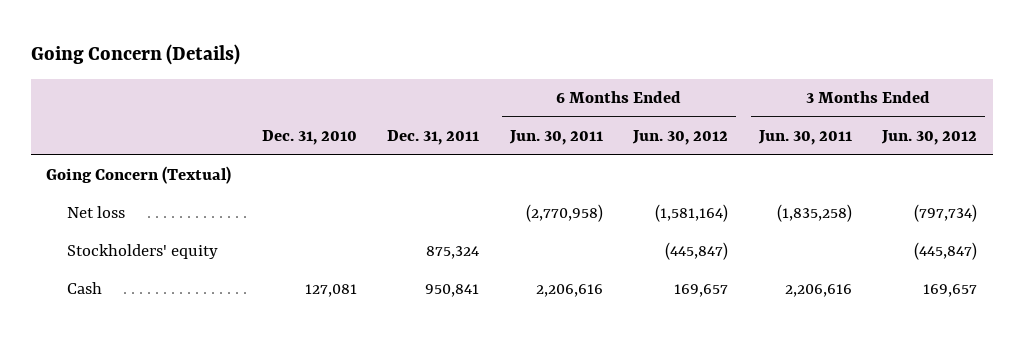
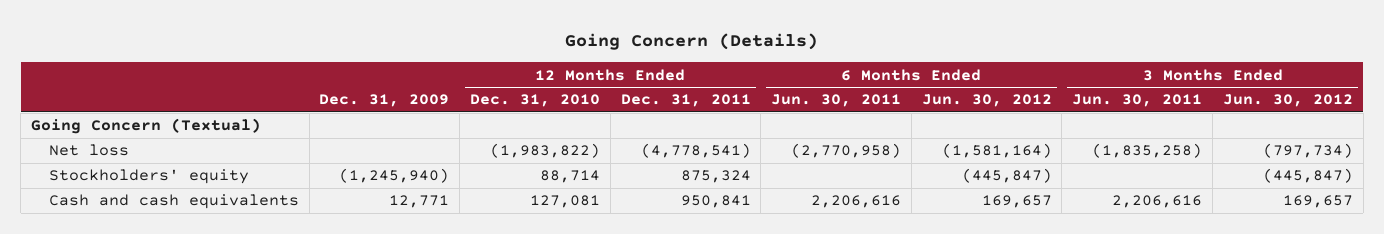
- | Dec. 31, 2010 | Dec. 31, 2011 | 6 Months Ended Jun. 30, 2011 | 6 Months Ended Jun. 30, 2012 | 3 Months Ended Jun. 30, 2011 | 3 Months Ended Jun. 30, 2012
+ | Dec. 31, 2009 | 12 Months Ended Dec. 31, 2010 | 12 Months Ended Dec. 31, 2011 | 6 Months Ended Jun. 30, 2011 | 6 Months Ended Jun. 30, 2012 | 3 Months Ended Jun. 30, 2011 | 3 Months Ended Jun. 30, 2012
- Cash | 127,081 | 950,841 | 2,206,616 | 169,657 | 2,206,616 | 169,657
+ Cash and cash equivalents | 12,771 | 127,081 | 950,841 | 2,206,616 | 169,657 | 2,206,616 | 169,657

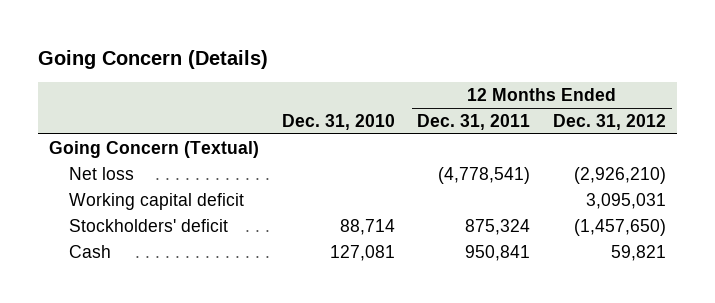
- | Dec. 31, 2009 | 12 Months Ended Dec. 31, 2010 | 12 Months Ended Dec. 31, 2011 | 6 Months Ended Jun. 30, 2011 | 6 Months Ended Jun. 30, 2012 | 3 Months Ended Jun. 30, 2011 | 3 Months Ended Jun. 30, 2012
+ | Dec. 31, 2010 | 12 Months Ended Dec. 31, 2011 | 12 Months Ended Dec. 31, 2012
- Stockholders' equity | (1,245,940) | 88,714 | 875,324 | | (445,847) | | (445,847)
- Cash and cash equivalents | 12,771 | 127,081 | 950,841 | 2,206,616 | 169,657 | 2,206,616 | 169,657
+ Working capital deficit | | | 3,095,031
+ Stockholders' deficit | 88,714 | 875,324 | (1,457,650)
+ Cash | 127,081 | 950,841 | 59,821

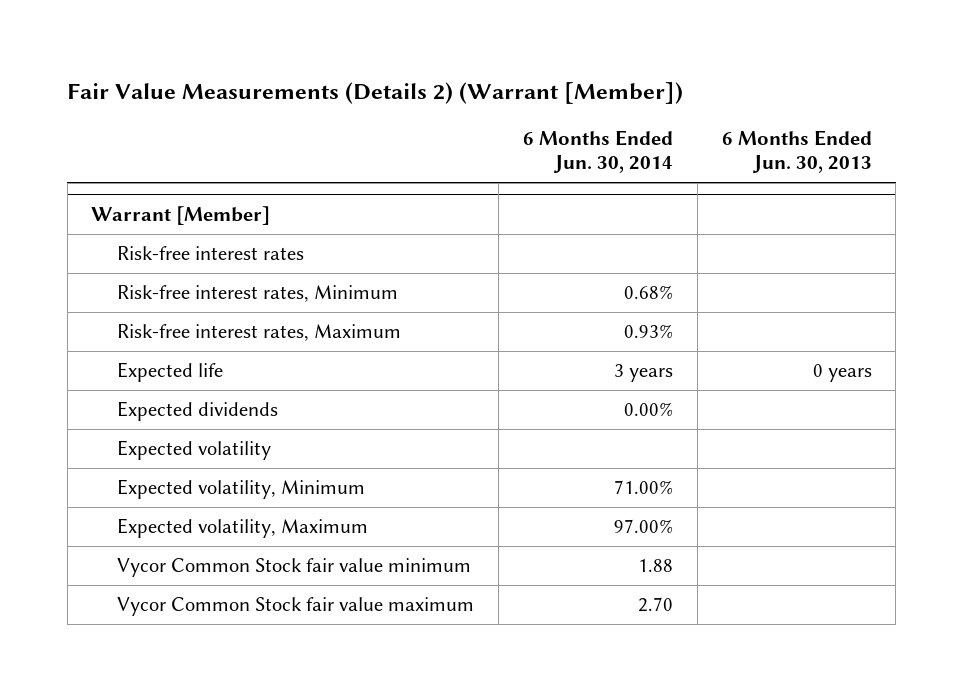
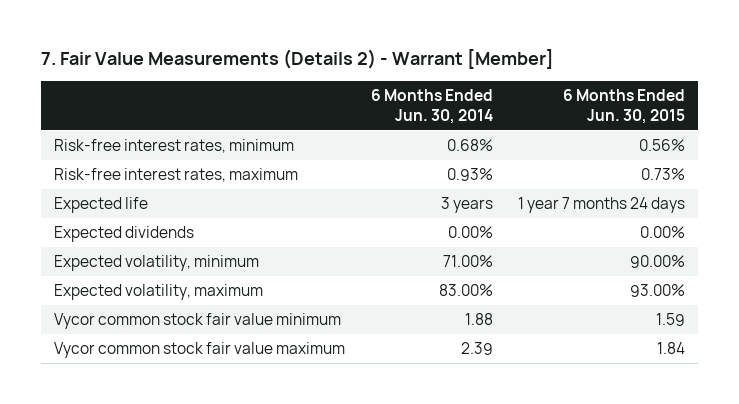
- Fair Value Measurements (Details 2) (Warrant [Member])
+ 7. Fair Value Measurements (Details 2) - Warrant [Member]
- | 6 Months Ended Jun. 30, 2014 | 6 Months Ended Jun. 30, 2013
+ | 6 Months Ended Jun. 30, 2014 | 6 Months Ended Jun. 30, 2015
- Warrant [Member]
- Risk-free interest rates
- Risk-free interest rates, Minimum | 0.68% |
- Risk-free interest rates, Maximum | 0.93% |
+ Risk-free interest rates, minimum | 0.68% | 0.56%
+ Risk-free interest rates, maximum | 0.93% | 0.73%
- Expected volatility
- Expected volatility, Minimum | 71.00% |
- Expected volatility, Maximum | 97.00% |
- Vycor Common Stock fair value minimum | 1.88 |
- Vycor Common Stock fair value maximum | 2.70 |
+ Expected volatility, minimum | 71.00% | 90.00%
+ Expected volatility, maximum | 83.00% | 93.00%
+ Vycor common stock fair value minimum | 1.88 | 1.59
+ Vycor common stock fair value maximum | 2.39 | 1.84

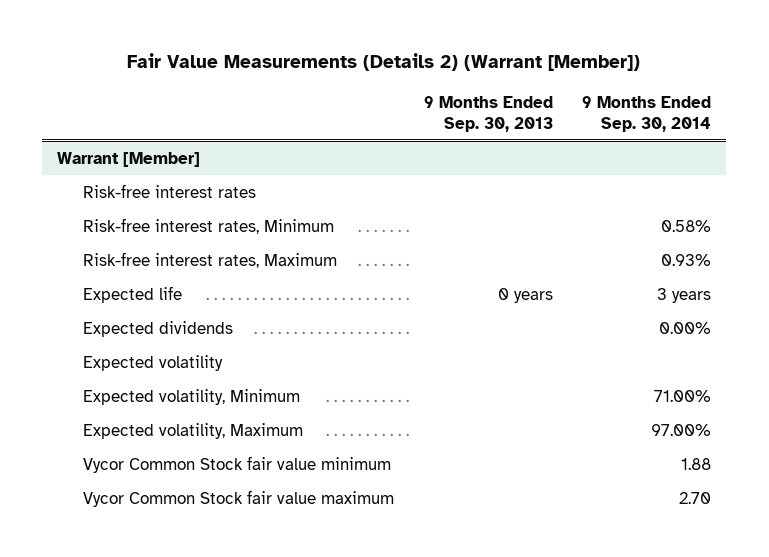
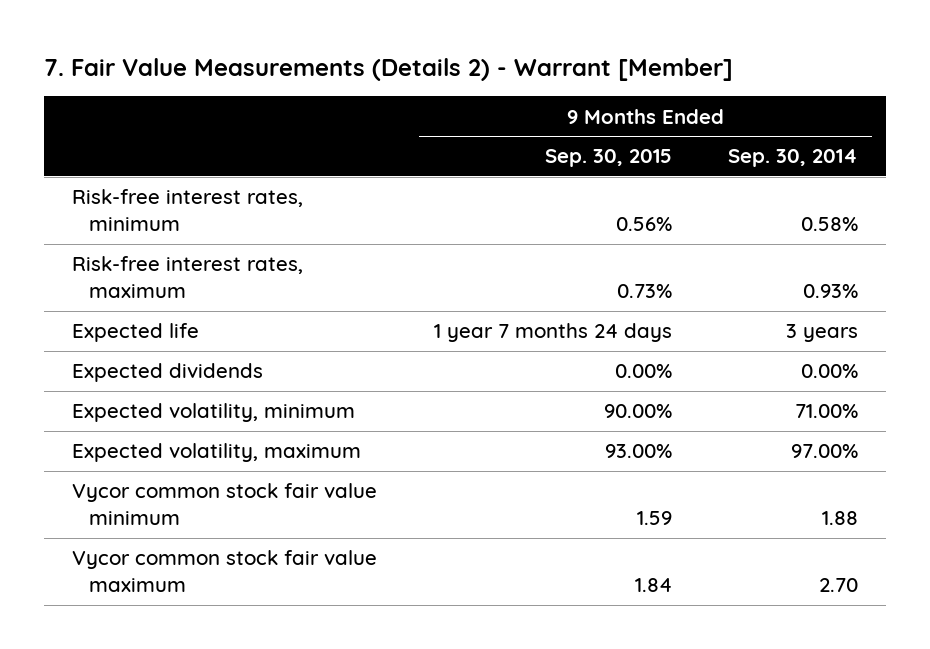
- Fair Value Measurements (Details 2) (Warrant [Member])
+ 7. Fair Value Measurements (Details 2) - Warrant [Member]
- | 9 Months Ended Sep. 30, 2013 | 9 Months Ended Sep. 30, 2014
+ | 9 Months Ended Sep. 30, 2015 | 9 Months Ended Sep. 30, 2014
- Warrant [Member]
- Risk-free interest rates
- Risk-free interest rates, Minimum | | 0.58%
- Risk-free interest rates, Maximum | | 0.93%
+ Risk-free interest rates, minimum | 0.56% | 0.58%
+ Risk-free interest rates, maximum | 0.73% | 0.93%
- Expected volatility
- Expected volatility, Minimum | | 71.00%
- Expected volatility, Maximum | | 97.00%
- Vycor Common Stock fair value minimum | | 1.88
- Vycor Common Stock fair value maximum | | 2.70
+ Expected volatility, minimum | 90.00% | 71.00%
+ Expected volatility, maximum | 93.00% | 97.00%
+ Vycor common stock fair value minimum | 1.59 | 1.88
+ Vycor common stock fair value maximum | 1.84 | 2.70

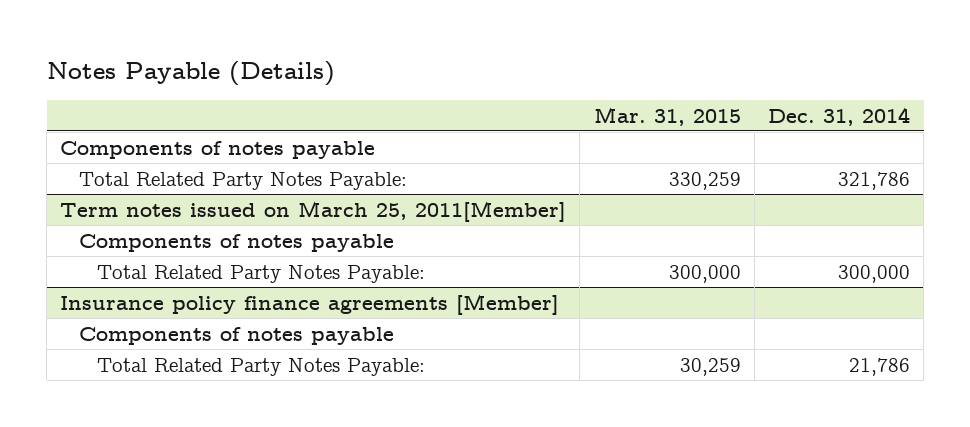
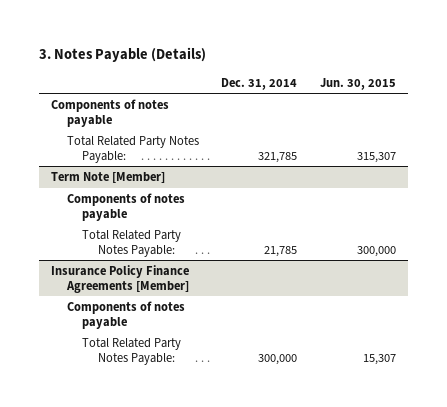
- Notes Payable (Details)
+ 3. Notes Payable (Details)
- | Mar. 31, 2015 | Dec. 31, 2014
+ | Dec. 31, 2014 | Jun. 30, 2015
- Total Related Party Notes Payable: | 330,259 | 321,786
- Term notes issued on March 25, 2011[Member]
+ Total Related Party Notes Payable: | 321,785 | 315,307
+ Term Note [Member]
- Total Related Party Notes Payable: | 300,000 | 300,000
- Insurance policy finance agreements [Member]
+ Total Related Party Notes Payable: | 21,785 | 300,000
+ Insurance Policy Finance Agreements [Member]
- Total Related Party Notes Payable: | 30,259 | 21,786
+ Total Related Party Notes Payable: | 300,000 | 15,307

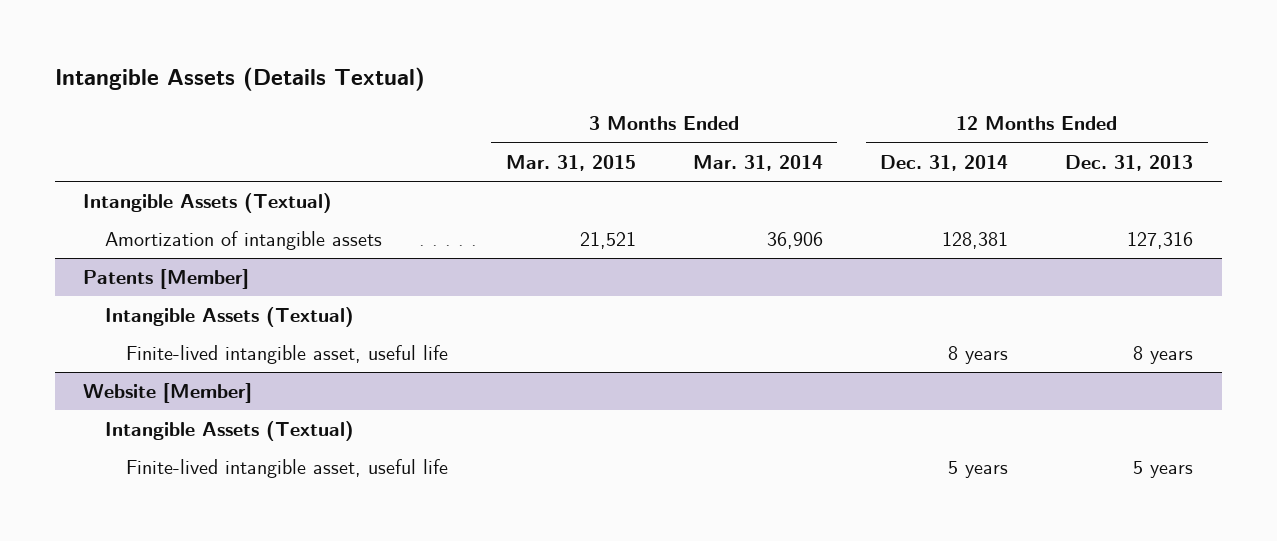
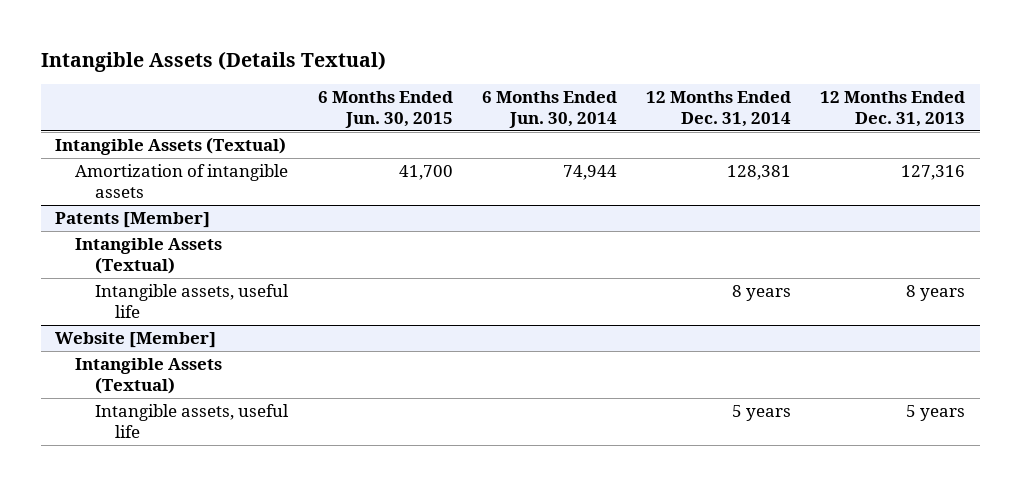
- | 3 Months Ended Mar. 31, 2015 | 3 Months Ended Mar. 31, 2014 | 12 Months Ended Dec. 31, 2014 | 12 Months Ended Dec. 31, 2013
+ | 6 Months Ended Jun. 30, 2015 | 6 Months Ended Jun. 30, 2014 | 12 Months Ended Dec. 31, 2014 | 12 Months Ended Dec. 31, 2013
@ Patents [Member]
- Finite-lived intangible asset, useful life | | | 8 years | 8 years
+ Intangible assets, useful life | | | 8 years | 8 years
@ Website [Member]
- Finite-lived intangible asset, useful life | | | 5 years | 5 years
+ Intangible assets, useful life | | | 5 years | 5 years

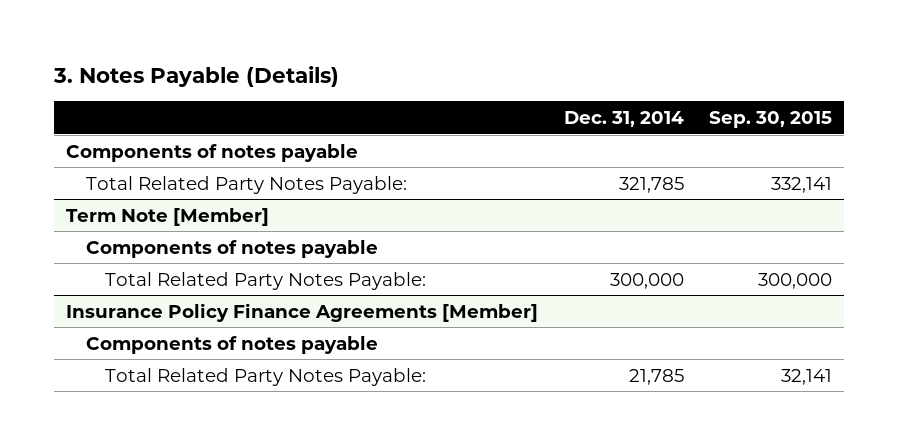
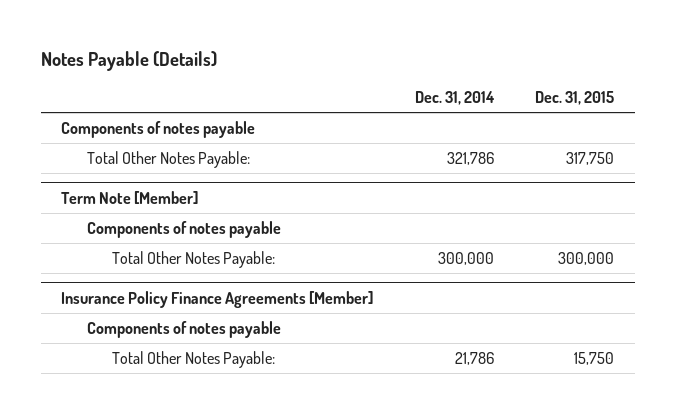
- 3. Notes Payable (Details)
+ Notes Payable (Details)
- | Dec. 31, 2014 | Sep. 30, 2015
+ | Dec. 31, 2014 | Dec. 31, 2015
- Total Related Party Notes Payable: | 321,785 | 332,141
+ Total Other Notes Payable: | 321,786 | 317,750
@ Term Note [Member]
- Total Related Party Notes Payable: | 300,000 | 300,000
+ Total Other Notes Payable: | 300,000 | 300,000
@ Insurance Policy Finance Agreements [Member]
- Total Related Party Notes Payable: | 21,785 | 32,141
+ Total Other Notes Payable: | 21,786 | 15,750

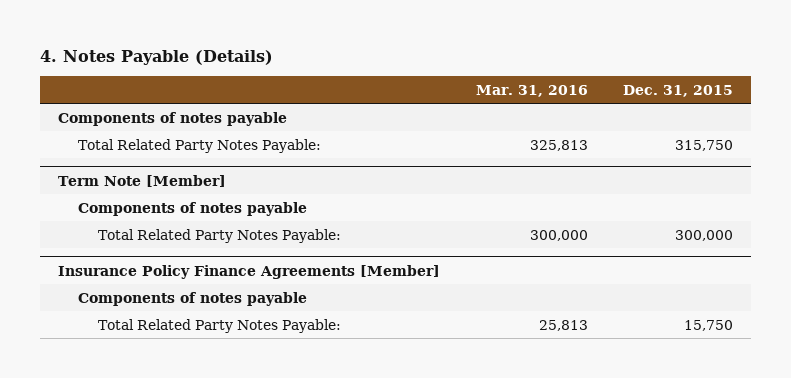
- Notes Payable (Details)
+ 4. Notes Payable (Details)
- | Dec. 31, 2014 | Dec. 31, 2015
+ | Mar. 31, 2016 | Dec. 31, 2015
- Total Other Notes Payable: | 321,786 | 317,750
+ Total Related Party Notes Payable: | 325,813 | 315,750
@ Term Note [Member]
- Total Other Notes Payable: | 300,000 | 300,000
+ Total Related Party Notes Payable: | 300,000 | 300,000
@ Insurance Policy Finance Agreements [Member]
- Total Other Notes Payable: | 21,786 | 15,750
+ Total Related Party Notes Payable: | 25,813 | 15,750

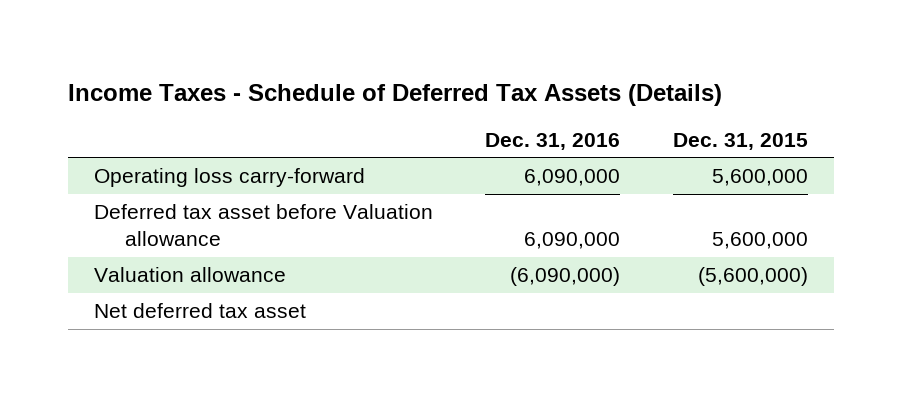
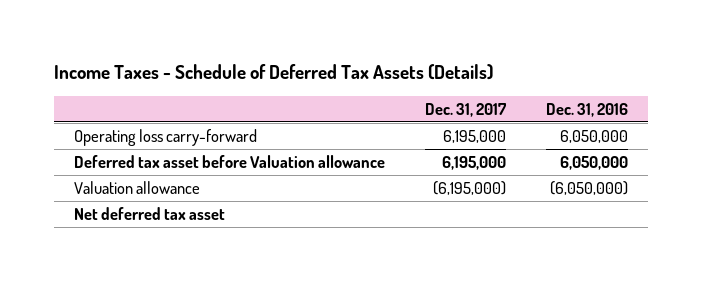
- | Dec. 31, 2016 | Dec. 31, 2015
+ | Dec. 31, 2017 | Dec. 31, 2016
- Operating loss carry-forward | 6,090,000 | 5,600,000
- Deferred tax asset before Valuation allowance | 6,090,000 | 5,600,000
- Valuation allowance | (6,090,000) | (5,600,000)
+ Operating loss carry-forward | 6,195,000 | 6,050,000
+ Deferred tax asset before Valuation allowance | 6,195,000 | 6,050,000
+ Valuation allowance | (6,195,000) | (6,050,000)

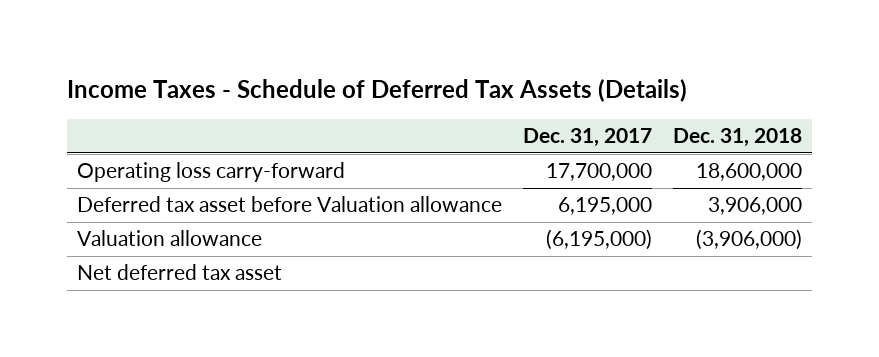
- | Dec. 31, 2017 | Dec. 31, 2016
+ | Dec. 31, 2017 | Dec. 31, 2018
- Operating loss carry-forward | 6,195,000 | 6,050,000
+ Operating loss carry-forward | 17,700,000 | 18,600,000

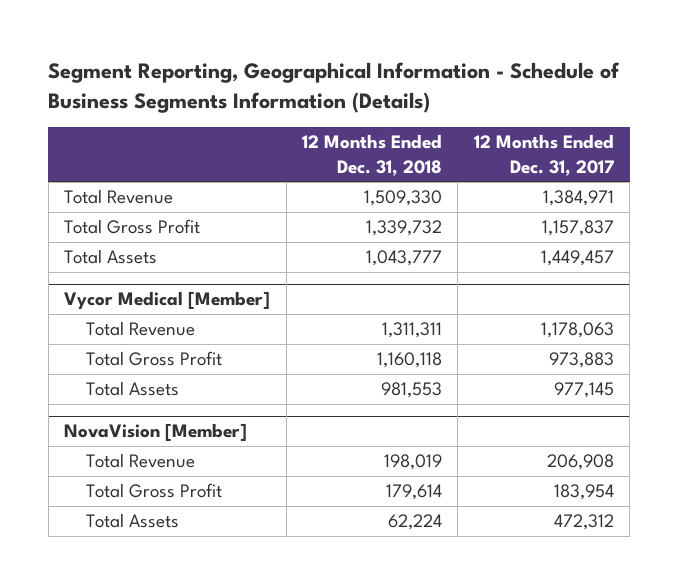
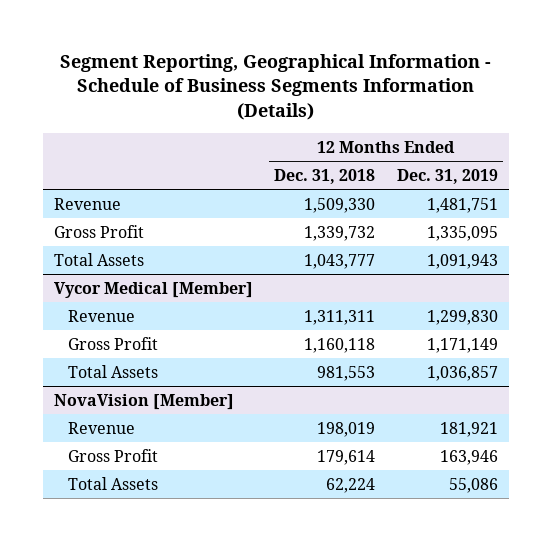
- | 12 Months Ended Dec. 31, 2018 | 12 Months Ended Dec. 31, 2017
+ | 12 Months Ended Dec. 31, 2018 | 12 Months Ended Dec. 31, 2019
- Total Revenue | 1,509,330 | 1,384,971
- Total Gross Profit | 1,339,732 | 1,157,837
+ Revenue | 1,509,330 | 1,481,751
+ Gross Profit | 1,339,732 | 1,335,095
@ Vycor Medical [Member]
- Total Revenue | 1,311,311 | 1,178,063
- Total Gross Profit | 1,160,118 | 973,883
+ Revenue | 1,311,311 | 1,299,830
+ Gross Profit | 1,160,118 | 1,171,149
@ NovaVision [Member]
- Total Revenue | 198,019 | 206,908
- Total Gross Profit | 179,614 | 183,954
+ Revenue | 198,019 | 181,921
+ Gross Profit | 179,614 | 163,946

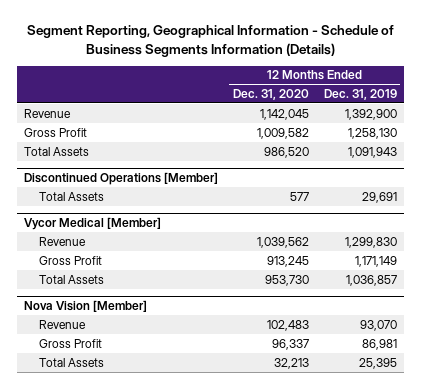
- | 12 Months Ended Dec. 31, 2018 | 12 Months Ended Dec. 31, 2019
+ | 12 Months Ended Dec. 31, 2020 | 12 Months Ended Dec. 31, 2019
- Revenue | 1,509,330 | 1,481,751
- Gross Profit | 1,339,732 | 1,335,095
+ Revenue | 1,142,045 | 1,392,900
+ Gross Profit | 1,009,582 | 1,258,130
+ Discontinued Operations [Member]
+ Total Assets | 577 | 29,691
- NovaVision [Member]
- Revenue | 198,019 | 181,921
- Gross Profit | 179,614 | 163,946
- Total Assets | 62,224 | 55,086
+ Nova Vision [Member]
+ Revenue | 102,483 | 93,070
+ Gross Profit | 96,337 | 86,981
+ Total Assets | 32,213 | 25,395

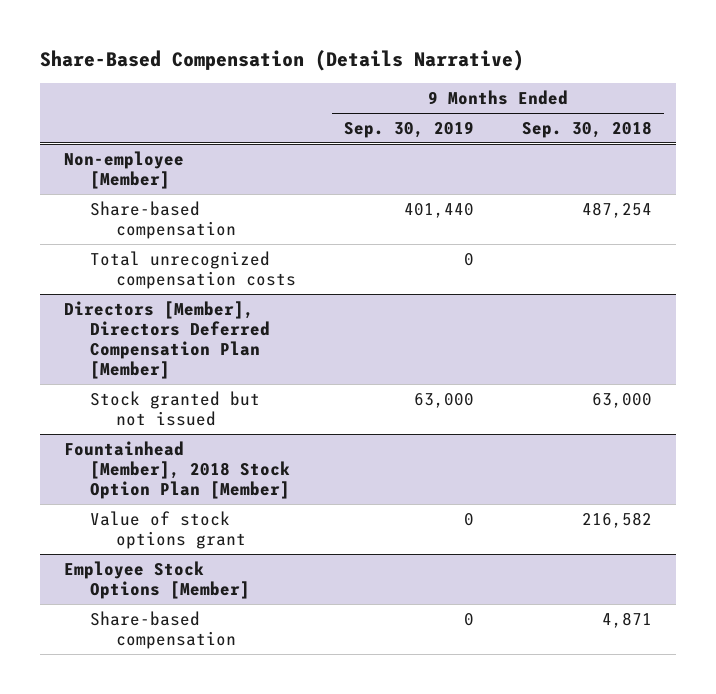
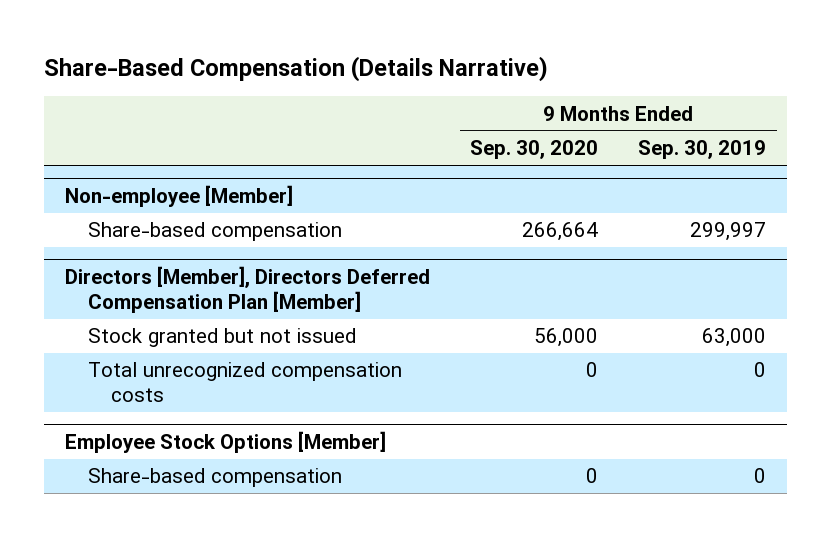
- | 9 Months Ended Sep. 30, 2019 | 9 Months Ended Sep. 30, 2018
+ | 9 Months Ended Sep. 30, 2020 | 9 Months Ended Sep. 30, 2019
@ Non-employee [Member]
- Share-based compensation | 401,440 | 487,254
- Total unrecognized compensation costs | 0 |
+ Share-based compensation | 266,664 | 299,997
- Fountainhead [Member], 2018 Stock Option Plan [Member]
- Value of stock options grant | 0 | 216,582
@ Directors [Member], Directors Deferred Compensation Plan [Member]
+ Total unrecognized compensation costs | 0 | 0

